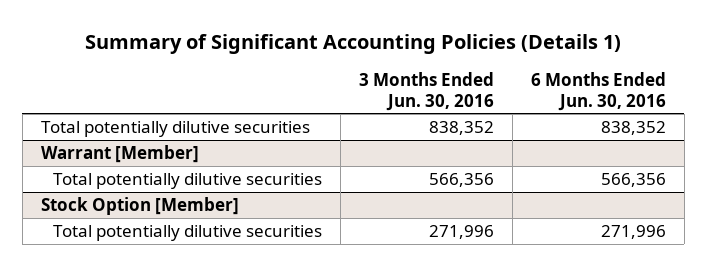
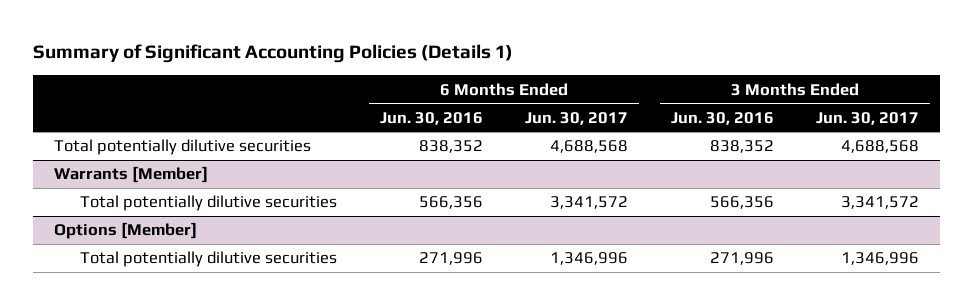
- | 3 Months Ended Jun. 30, 2016 | 6 Months Ended Jun. 30, 2016
+ | 6 Months Ended Jun. 30, 2016 | 6 Months Ended Jun. 30, 2017 | 3 Months Ended Jun. 30, 2016 | 3 Months Ended Jun. 30, 2017
- Warrant [Member]
+ Warrants [Member]
- Stock Option [Member]
+ Options [Member]

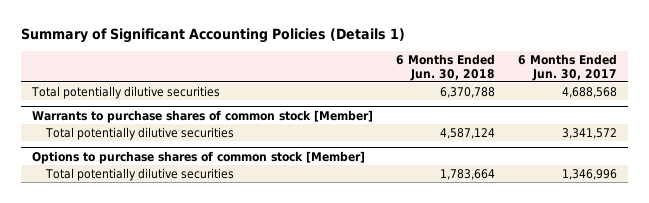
- | 6 Months Ended Jun. 30, 2016 | 6 Months Ended Jun. 30, 2017 | 3 Months Ended Jun. 30, 2016 | 3 Months Ended Jun. 30, 2017
+ | 6 Months Ended Jun. 30, 2018 | 6 Months Ended Jun. 30, 2017
- Warrants [Member]
+ Warrants to purchase shares of common stock [Member]
- Options [Member]
+ Options to purchase shares of common stock [Member]

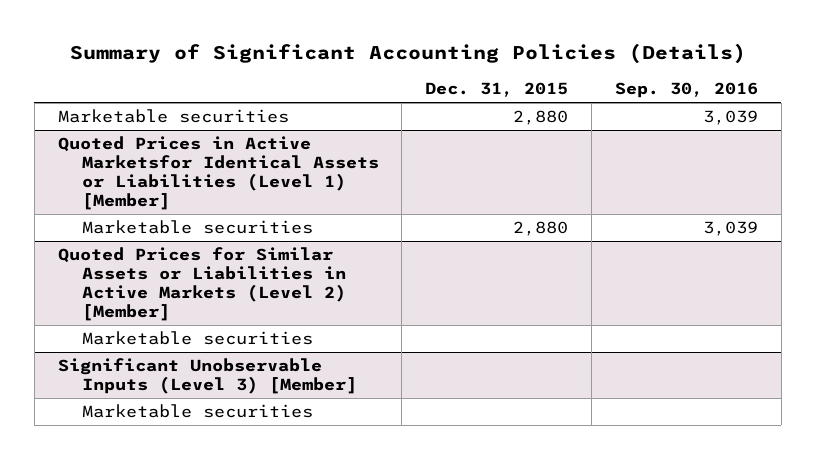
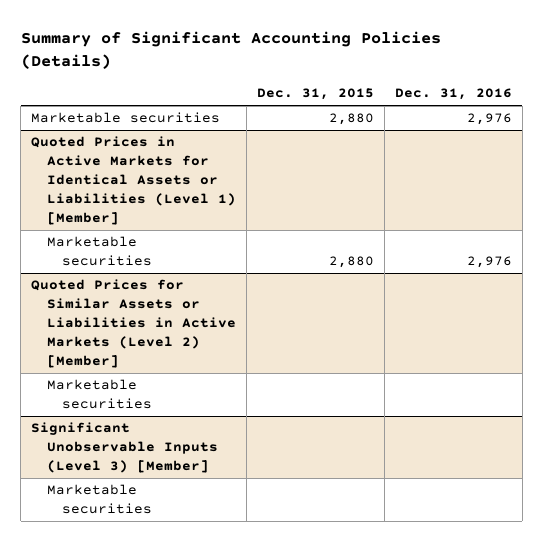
- | Dec. 31, 2015 | Sep. 30, 2016
+ | Dec. 31, 2015 | Dec. 31, 2016
- Quoted Prices in Active Marketsfor Identical Assets or Liabilities (Level 1) [Member]
+ Quoted Prices in Active Markets for Identical Assets or Liabilities (Level 1) [Member]

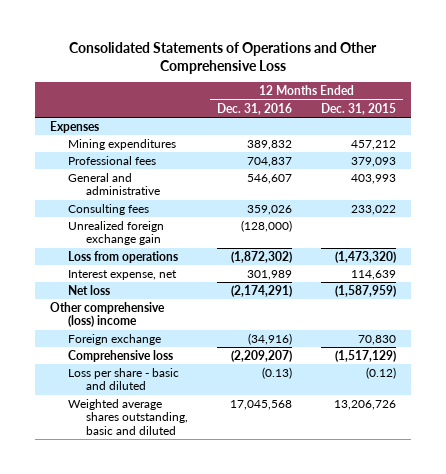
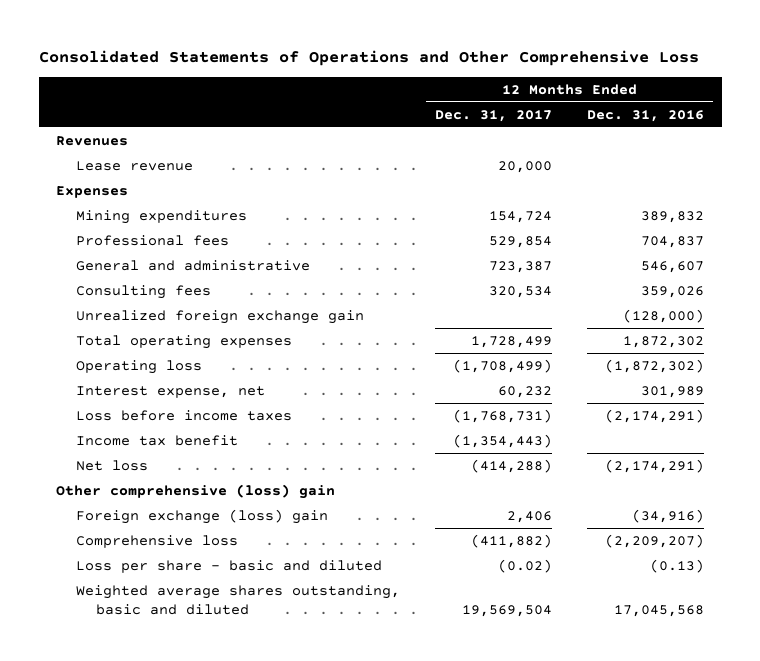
- | 12 Months Ended Dec. 31, 2016 | 12 Months Ended Dec. 31, 2015
+ | 12 Months Ended Dec. 31, 2017 | 12 Months Ended Dec. 31, 2016
+ Revenues
+ Lease revenue | 20,000 |
- Loss from operations | (1,872,302) | (1,473,320)
+ Total operating expenses | 1,728,499 | 1,872,302
+ Operating loss | (1,708,499) | (1,872,302)
+ Loss before income taxes | (1,768,731) | (2,174,291)
+ Income tax benefit | (1,354,443) |
- Other comprehensive (loss) income
- Foreign exchange | (34,916) | 70,830
+ Other comprehensive (loss) gain
+ Foreign exchange (loss) gain | 2,406 | (34,916)

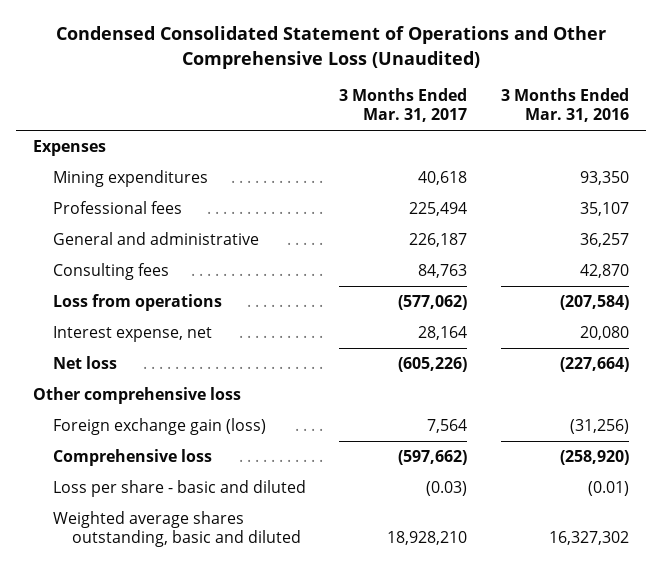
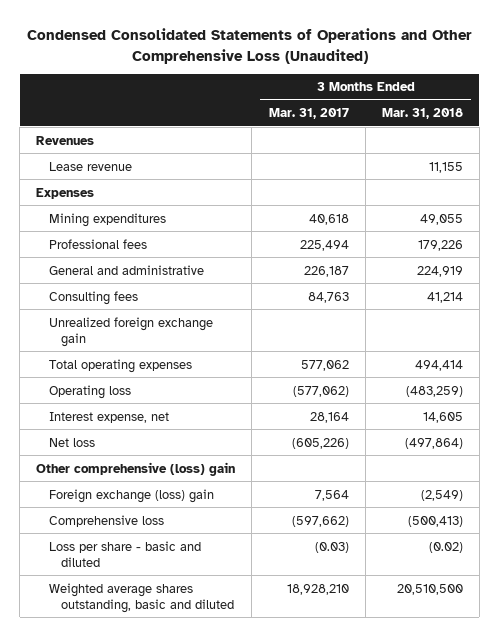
- Condensed Consolidated Statement of Operations and Other Comprehensive Loss (Unaudited)
+ Condensed Consolidated Statements of Operations and Other Comprehensive Loss (Unaudited)
- | 3 Months Ended Mar. 31, 2017 | 3 Months Ended Mar. 31, 2016
+ | 3 Months Ended Mar. 31, 2017 | 3 Months Ended Mar. 31, 2018
+ Revenues
+ Lease revenue | | 11,155
- Loss from operations | (577,062) | (207,584)
+ Unrealized foreign exchange gain
+ Total operating expenses | 577,062 | 494,414
+ Operating loss | (577,062) | (483,259)
- Other comprehensive loss
- Foreign exchange gain (loss) | 7,564 | (31,256)
+ Other comprehensive (loss) gain
+ Foreign exchange (loss) gain | 7,564 | (2,549)

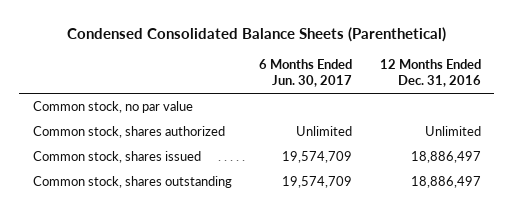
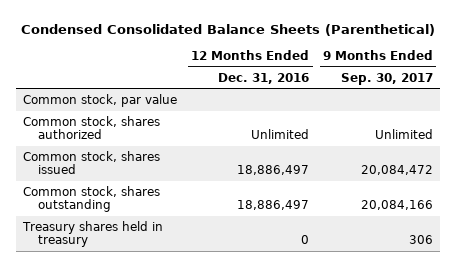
- | 6 Months Ended Jun. 30, 2017 | 12 Months Ended Dec. 31, 2016
+ | 12 Months Ended Dec. 31, 2016 | 9 Months Ended Sep. 30, 2017
- Common stock, no par value
+ Common stock, par value
+ Treasury shares held in treasury | 0 | 306

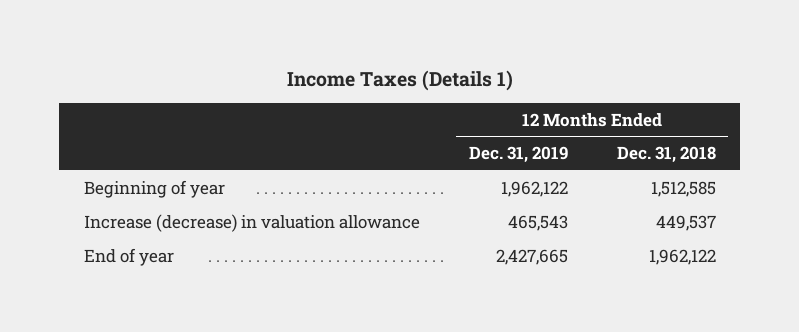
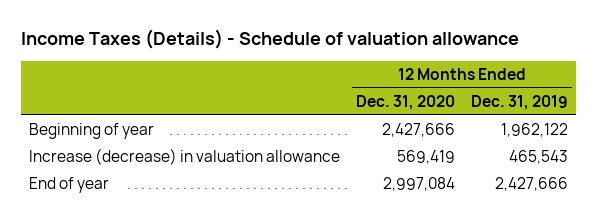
- Income Taxes (Details 1)
+ Income Taxes (Details) - Schedule of valuation allowance
- | 12 Months Ended Dec. 31, 2019 | 12 Months Ended Dec. 31, 2018
+ | 12 Months Ended Dec. 31, 2020 | 12 Months Ended Dec. 31, 2019
- End of year | 2,427,665 | 1,962,122
+ End of year | 2,997,084 | 2,427,666

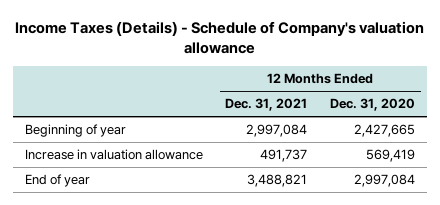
- Income Taxes (Details) - Schedule of valuation allowance
+ Income Taxes (Details) - Schedule of Company's valuation allowance
- | 12 Months Ended Dec. 31, 2020 | 12 Months Ended Dec. 31, 2019
+ | 12 Months Ended Dec. 31, 2021 | 12 Months Ended Dec. 31, 2020
- Beginning of year | 2,427,666 | 1,962,122
- Increase (decrease) in valuation allowance | 569,419 | 465,543
+ Beginning of year | 2,997,084 | 2,427,665
+ Increase in valuation allowance | 491,737 | 569,419

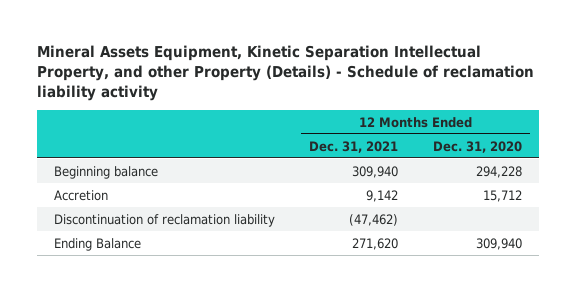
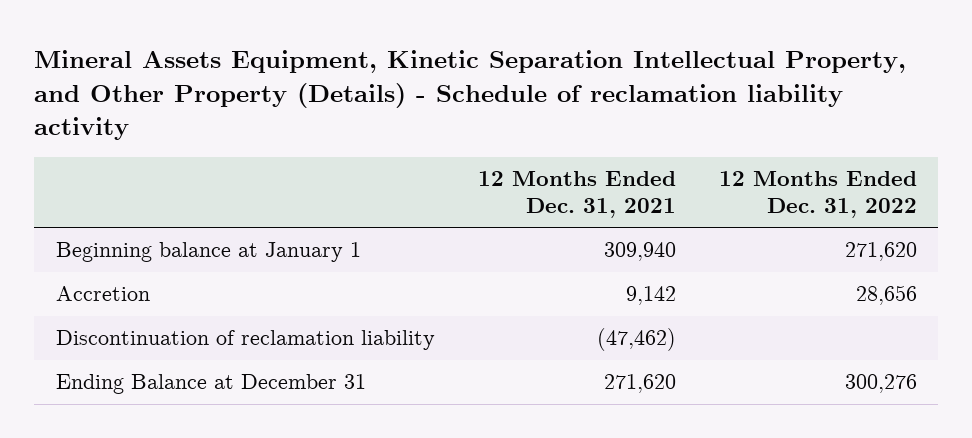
- Mineral Assets Equipment, Kinetic Separation Intellectual Property, and other Property (Details) - Schedule of reclamation liability activity
+ Mineral Assets Equipment, Kinetic Separation Intellectual Property, and Other Property (Details) - Schedule of reclamation liability activity
- | 12 Months Ended Dec. 31, 2021 | 12 Months Ended Dec. 31, 2020
+ | 12 Months Ended Dec. 31, 2021 | 12 Months Ended Dec. 31, 2022
- Beginning balance | 309,940 | 294,228
+ Beginning balance at January 1 | 309,940 | 271,620
- Ending Balance | 271,620 | 309,940
+ Ending Balance at December 31 | 271,620 | 300,276

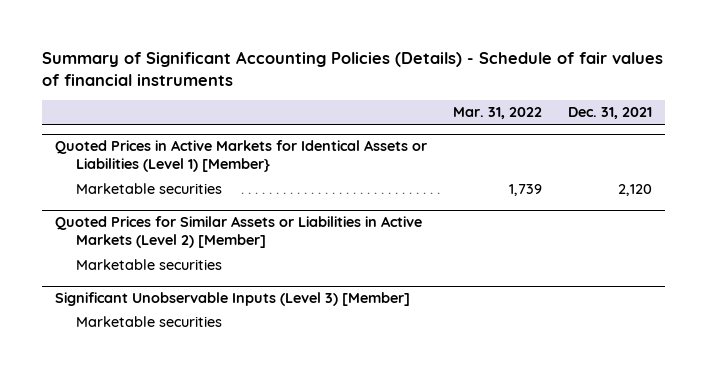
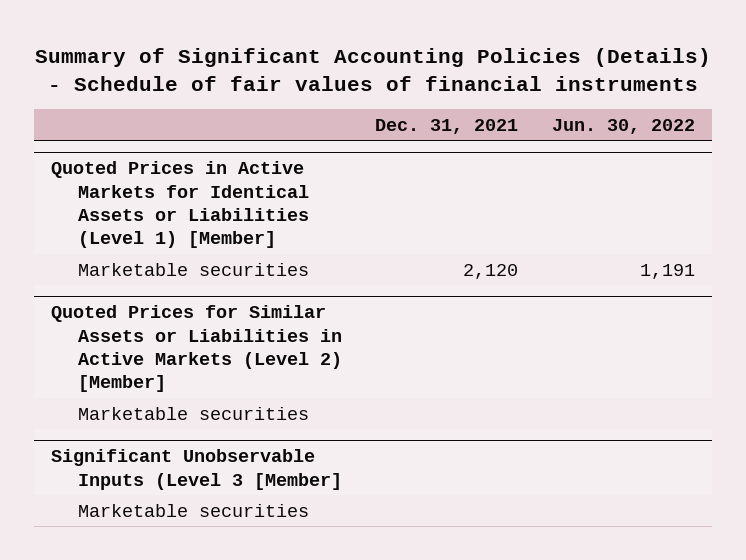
- | Mar. 31, 2022 | Dec. 31, 2021
+ | Dec. 31, 2021 | Jun. 30, 2022
- Quoted Prices in Active Markets for Identical Assets or Liabilities (Level 1) [Member}
+ Quoted Prices in Active Markets for Identical Assets or Liabilities (Level 1) [Member]
- Significant Unobservable Inputs (Level 3) [Member]
+ Significant Unobservable Inputs (Level 3 [Member]

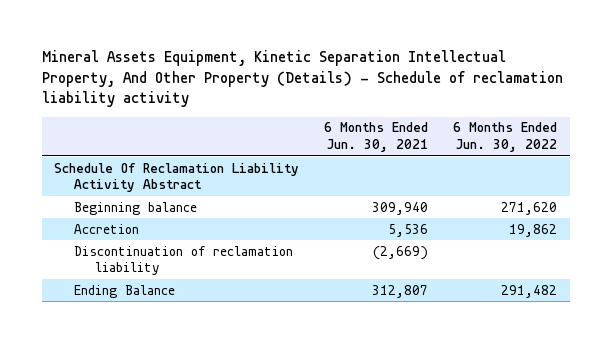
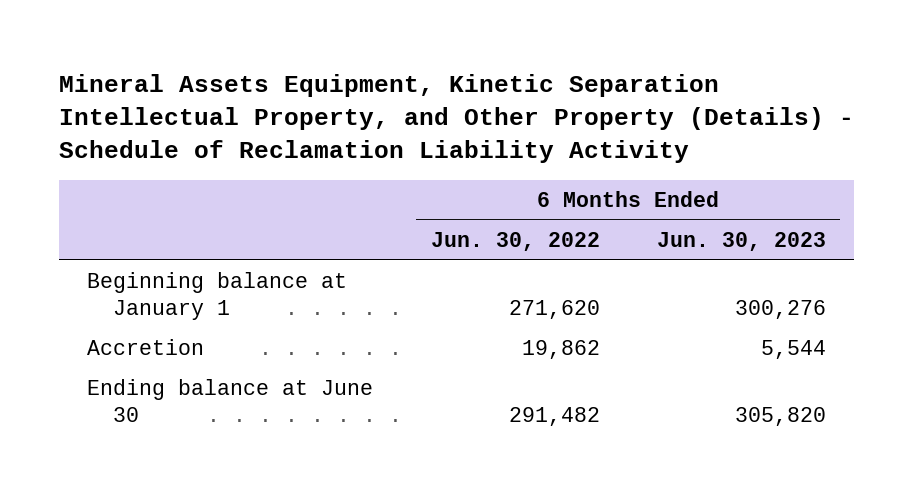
- Mineral Assets Equipment, Kinetic Separation Intellectual Property, And Other Property (Details) - Schedule of reclamation liability activity
+ Mineral Assets Equipment, Kinetic Separation Intellectual Property, and Other Property (Details) - Schedule of Reclamation Liability Activity
- | 6 Months Ended Jun. 30, 2021 | 6 Months Ended Jun. 30, 2022
+ | 6 Months Ended Jun. 30, 2022 | 6 Months Ended Jun. 30, 2023
- Schedule Of Reclamation Liability Activity Abstract
- Beginning balance | 309,940 | 271,620
+ Beginning balance at January 1 | 271,620 | 300,276
- Discontinuation of reclamation liability | (2,669) |
- Ending Balance | 312,807 | 291,482
+ Ending balance at June 30 | 291,482 | 305,820

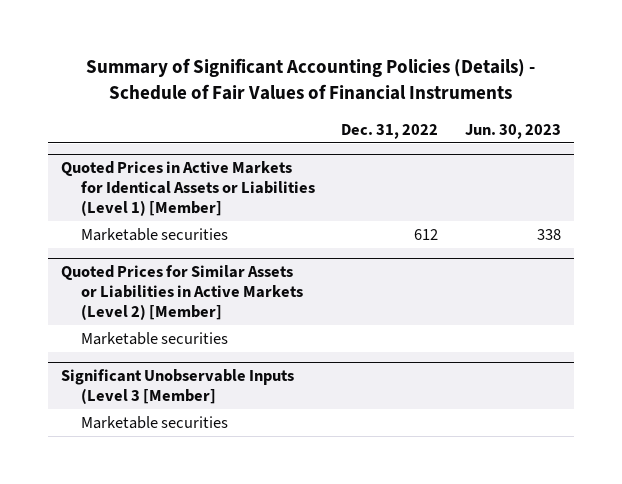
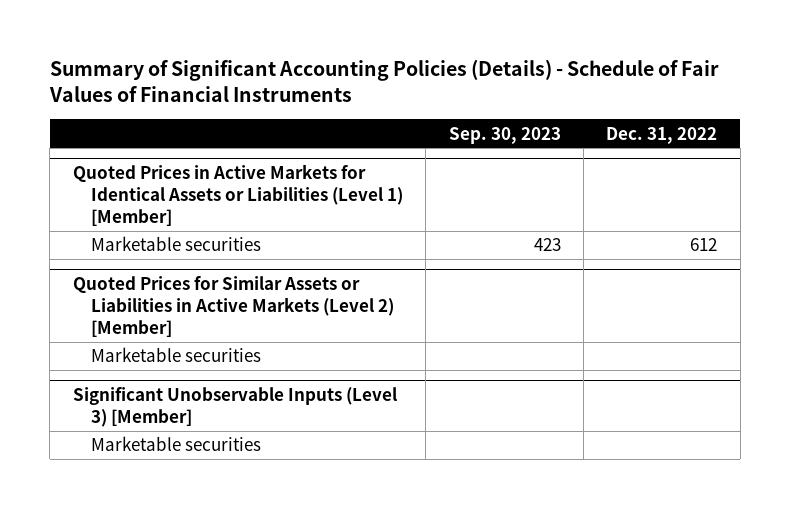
- | Dec. 31, 2022 | Jun. 30, 2023
+ | Sep. 30, 2023 | Dec. 31, 2022
- Significant Unobservable Inputs (Level 3 [Member]
+ Significant Unobservable Inputs (Level 3) [Member]

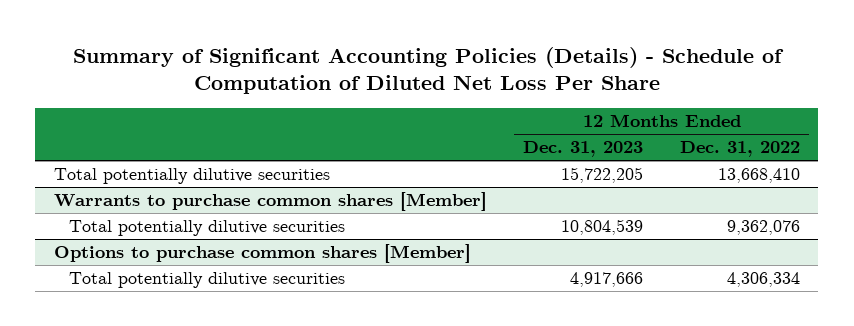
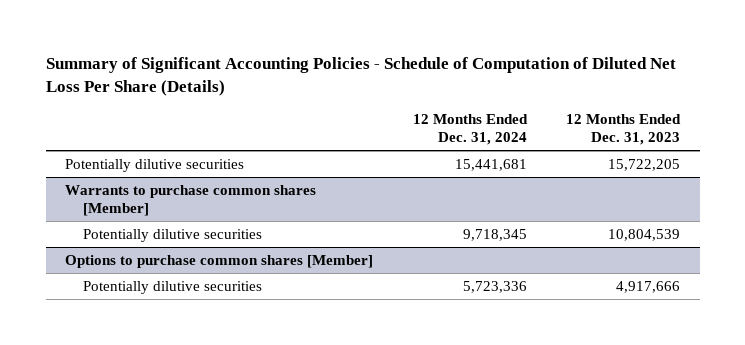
- Summary of Significant Accounting Policies (Details) - Schedule of Computation of Diluted Net Loss Per Share
+ Summary of Significant Accounting Policies - Schedule of Computation of Diluted Net Loss Per Share (Details)
- | 12 Months Ended Dec. 31, 2023 | 12 Months Ended Dec. 31, 2022
+ | 12 Months Ended Dec. 31, 2024 | 12 Months Ended Dec. 31, 2023
- Total potentially dilutive securities | 15,722,205 | 13,668,410
+ Potentially dilutive securities | 15,441,681 | 15,722,205
@ Warrants to purchase common shares [Member]
- Total potentially dilutive securities | 10,804,539 | 9,362,076
+ Potentially dilutive securities | 9,718,345 | 10,804,539
@ Options to purchase common shares [Member]
- Total potentially dilutive securities | 4,917,666 | 4,306,334
+ Potentially dilutive securities | 5,723,336 | 4,917,666

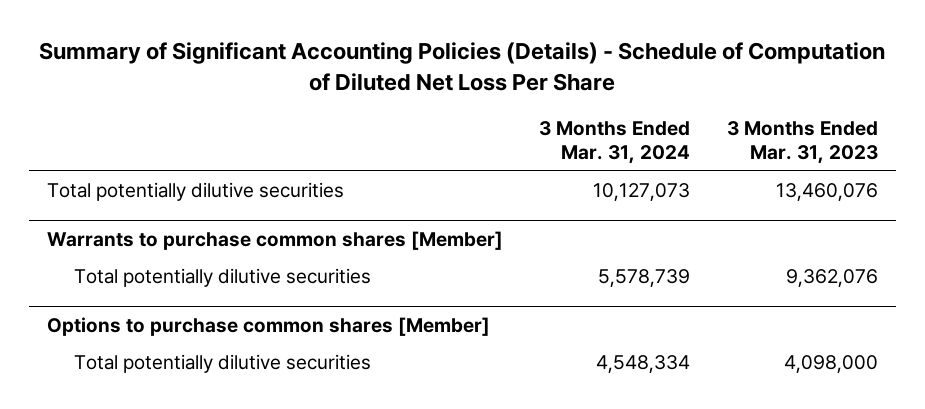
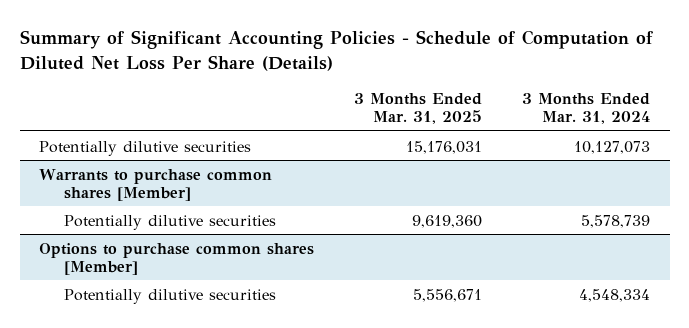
- Summary of Significant Accounting Policies (Details) - Schedule of Computation of Diluted Net Loss Per Share
+ Summary of Significant Accounting Policies - Schedule of Computation of Diluted Net Loss Per Share (Details)
- | 3 Months Ended Mar. 31, 2024 | 3 Months Ended Mar. 31, 2023
+ | 3 Months Ended Mar. 31, 2025 | 3 Months Ended Mar. 31, 2024
- Total potentially dilutive securities | 10,127,073 | 13,460,076
+ Potentially dilutive securities | 15,176,031 | 10,127,073
@ Warrants to purchase common shares [Member]
- Total potentially dilutive securities | 5,578,739 | 9,362,076
+ Potentially dilutive securities | 9,619,360 | 5,578,739
@ Options to purchase common shares [Member]
- Total potentially dilutive securities | 4,548,334 | 4,098,000
+ Potentially dilutive securities | 5,556,671 | 4,548,334

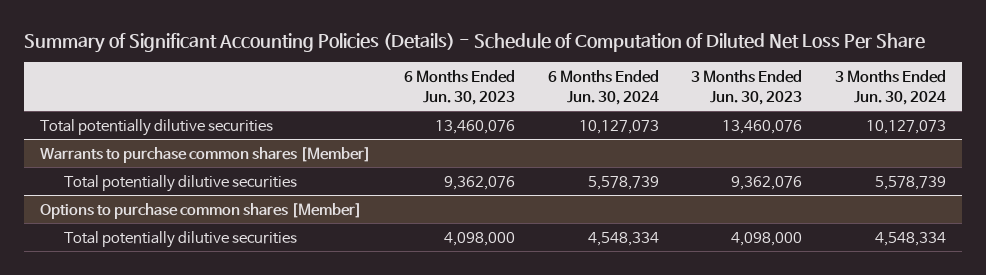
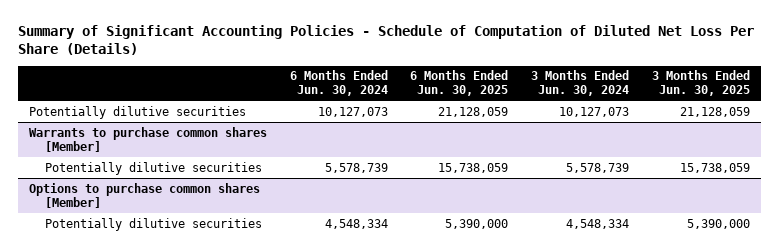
- Summary of Significant Accounting Policies (Details) - Schedule of Computation of Diluted Net Loss Per Share
+ Summary of Significant Accounting Policies - Schedule of Computation of Diluted Net Loss Per Share (Details)
- | 6 Months Ended Jun. 30, 2023 | 6 Months Ended Jun. 30, 2024 | 3 Months Ended Jun. 30, 2023 | 3 Months Ended Jun. 30, 2024
+ | 6 Months Ended Jun. 30, 2024 | 6 Months Ended Jun. 30, 2025 | 3 Months Ended Jun. 30, 2024 | 3 Months Ended Jun. 30, 2025
- Total potentially dilutive securities | 13,460,076 | 10,127,073 | 13,460,076 | 10,127,073
+ Potentially dilutive securities | 10,127,073 | 21,128,059 | 10,127,073 | 21,128,059
@ Warrants to purchase common shares [Member]
- Total potentially dilutive securities | 9,362,076 | 5,578,739 | 9,362,076 | 5,578,739
+ Potentially dilutive securities | 5,578,739 | 15,738,059 | 5,578,739 | 15,738,059
@ Options to purchase common shares [Member]
- Total potentially dilutive securities | 4,098,000 | 4,548,334 | 4,098,000 | 4,548,334
+ Potentially dilutive securities | 4,548,334 | 5,390,000 | 4,548,334 | 5,390,000

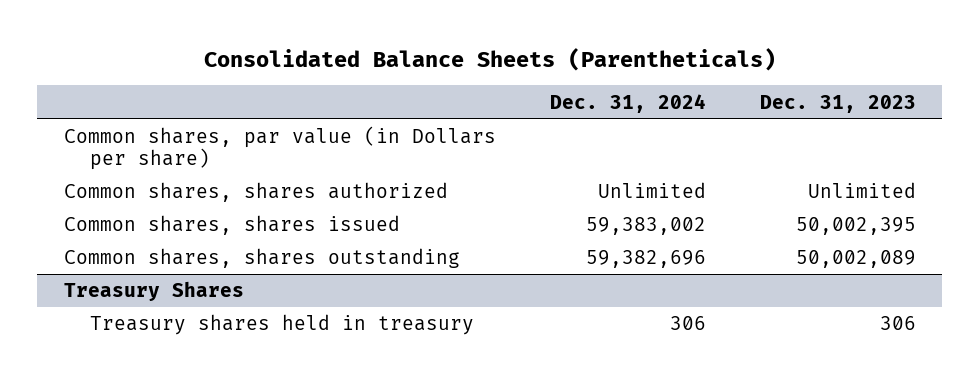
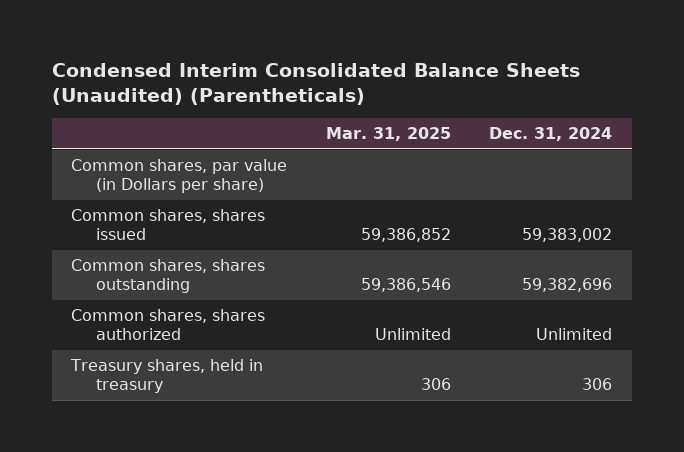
- Consolidated Balance Sheets (Parentheticals)
+ Condensed Interim Consolidated Balance Sheets (Unaudited) (Parentheticals)
- | Dec. 31, 2024 | Dec. 31, 2023
+ | Mar. 31, 2025 | Dec. 31, 2024
- Treasury Shares
- Treasury shares held in treasury | 306 | 306
moved down: Common shares, shares authorized | Unlimited | Unlimited
+ Treasury shares, held in treasury | 306 | 306

